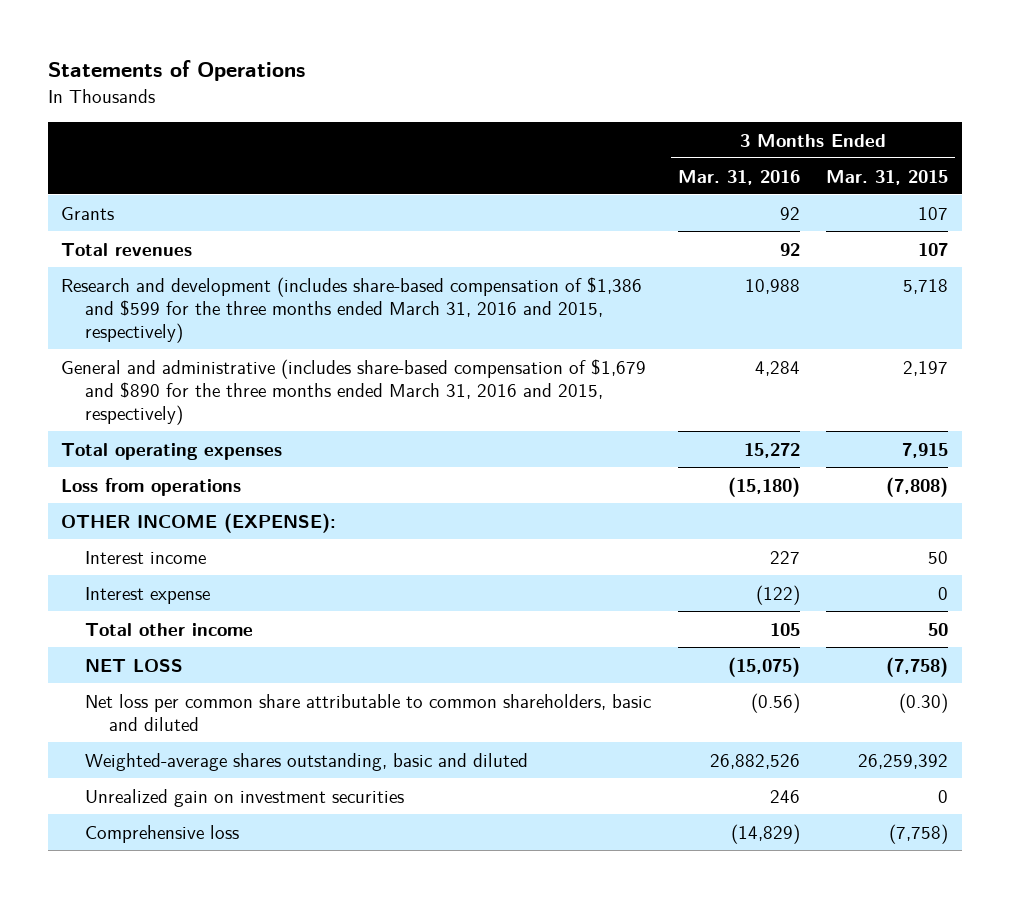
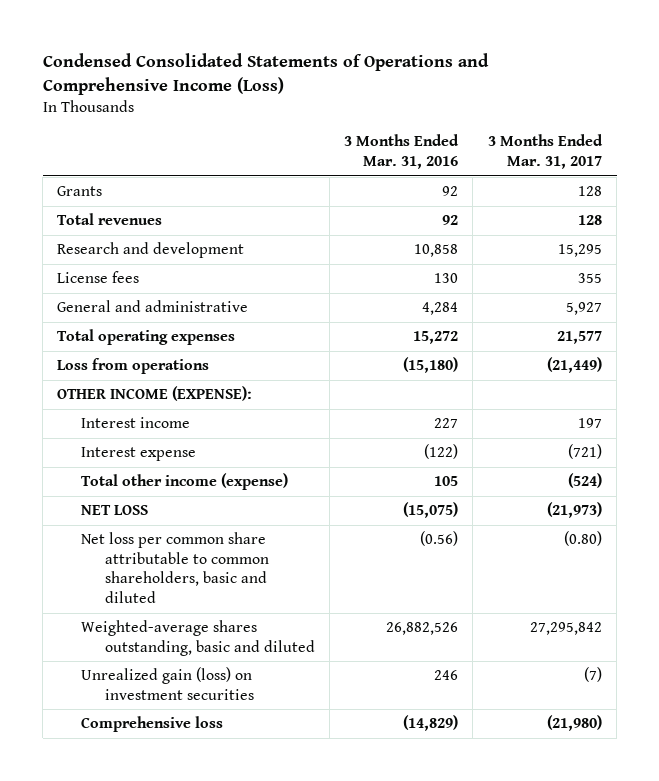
- Statements of Operations
+ Condensed Consolidated Statements of Operations and Comprehensive Income (Loss)
- | 3 Months Ended Mar. 31, 2016 | 3 Months Ended Mar. 31, 2015
+ | 3 Months Ended Mar. 31, 2016 | 3 Months Ended Mar. 31, 2017
- Research and development (includes share-based compensation of $1,386 and $599 for the three months ended March 31, 2016 and 2015, respectively) | 10,988 | 5,718
- General and administrative (includes share-based compensation of $1,679 and $890 for the three months ended March 31, 2016 and 2015, respectively) | 4,284 | 2,197
+ Research and development | 10,858 | 15,295
+ License fees | 130 | 355
+ General and administrative | 4,284 | 5,927
- Total other income | 105 | 50
+ Total other income (expense) | 105 | (524)
- Unrealized gain on investment securities | 246 | 0
+ Unrealized gain (loss) on investment securities | 246 | (7)

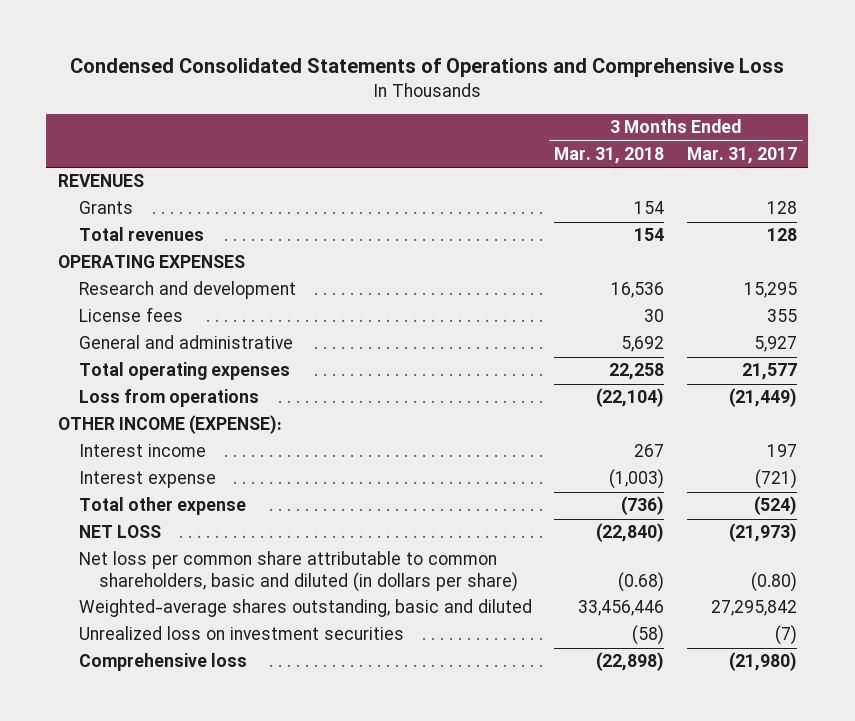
- Condensed Consolidated Statements of Operations and Comprehensive Income (Loss)
+ Condensed Consolidated Statements of Operations and Comprehensive Loss
- | 3 Months Ended Mar. 31, 2016 | 3 Months Ended Mar. 31, 2017
+ | 3 Months Ended Mar. 31, 2018 | 3 Months Ended Mar. 31, 2017
+ REVENUES
+ OPERATING EXPENSES
- Total other income (expense) | 105 | (524)
+ Total other expense | (736) | (524)
- Net loss per common share attributable to common shareholders, basic and diluted | (0.56) | (0.80)
+ Net loss per common share attributable to common shareholders, basic and diluted (in dollars per share) | (0.68) | (0.80)
- Unrealized gain (loss) on investment securities | 246 | (7)
+ Unrealized loss on investment securities | (58) | (7)

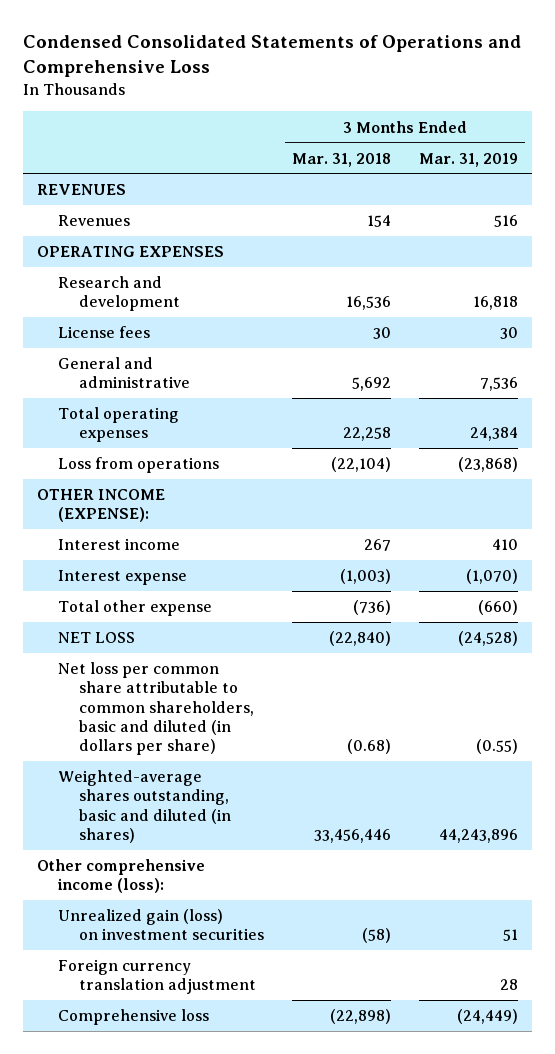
- | 3 Months Ended Mar. 31, 2018 | 3 Months Ended Mar. 31, 2017
+ | 3 Months Ended Mar. 31, 2018 | 3 Months Ended Mar. 31, 2019
- Grants | 154 | 128
- Total revenues | 154 | 128
+ Revenues | 154 | 516
- Weighted-average shares outstanding, basic and diluted | 33,456,446 | 27,295,842
- Unrealized loss on investment securities | (58) | (7)
+ Weighted-average shares outstanding, basic and diluted (in shares) | 33,456,446 | 44,243,896
+ Other comprehensive income (loss):
+ Unrealized gain (loss) on investment securities | (58) | 51
+ Foreign currency translation adjustment | | 28

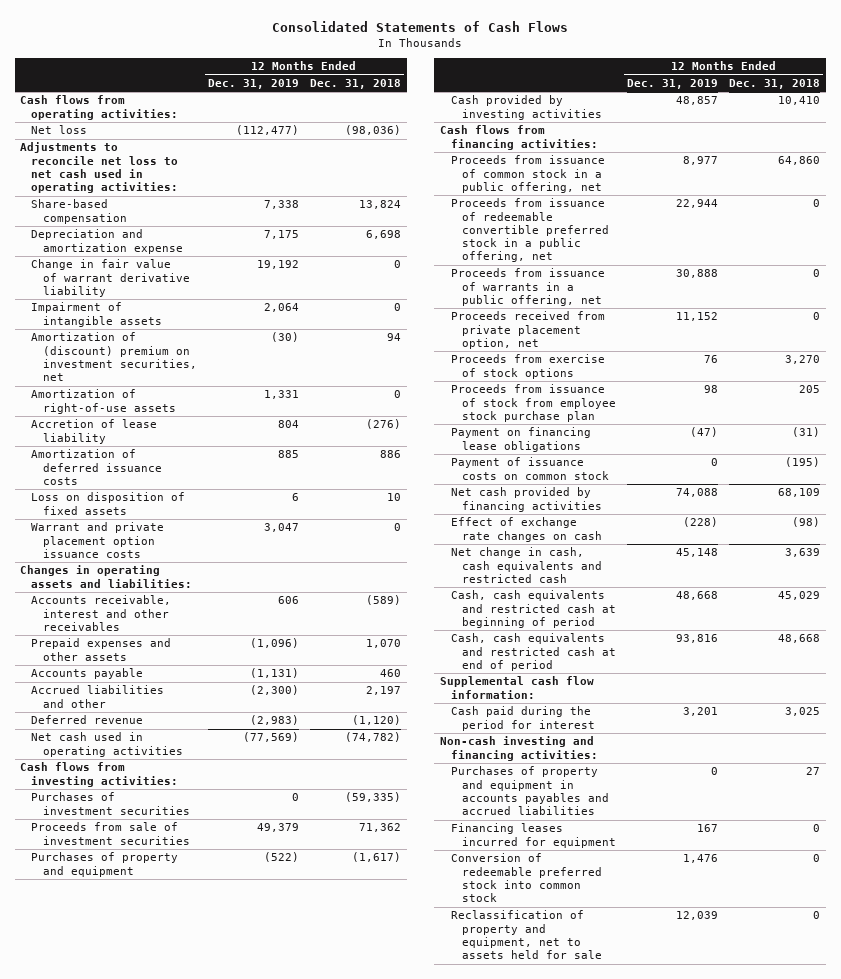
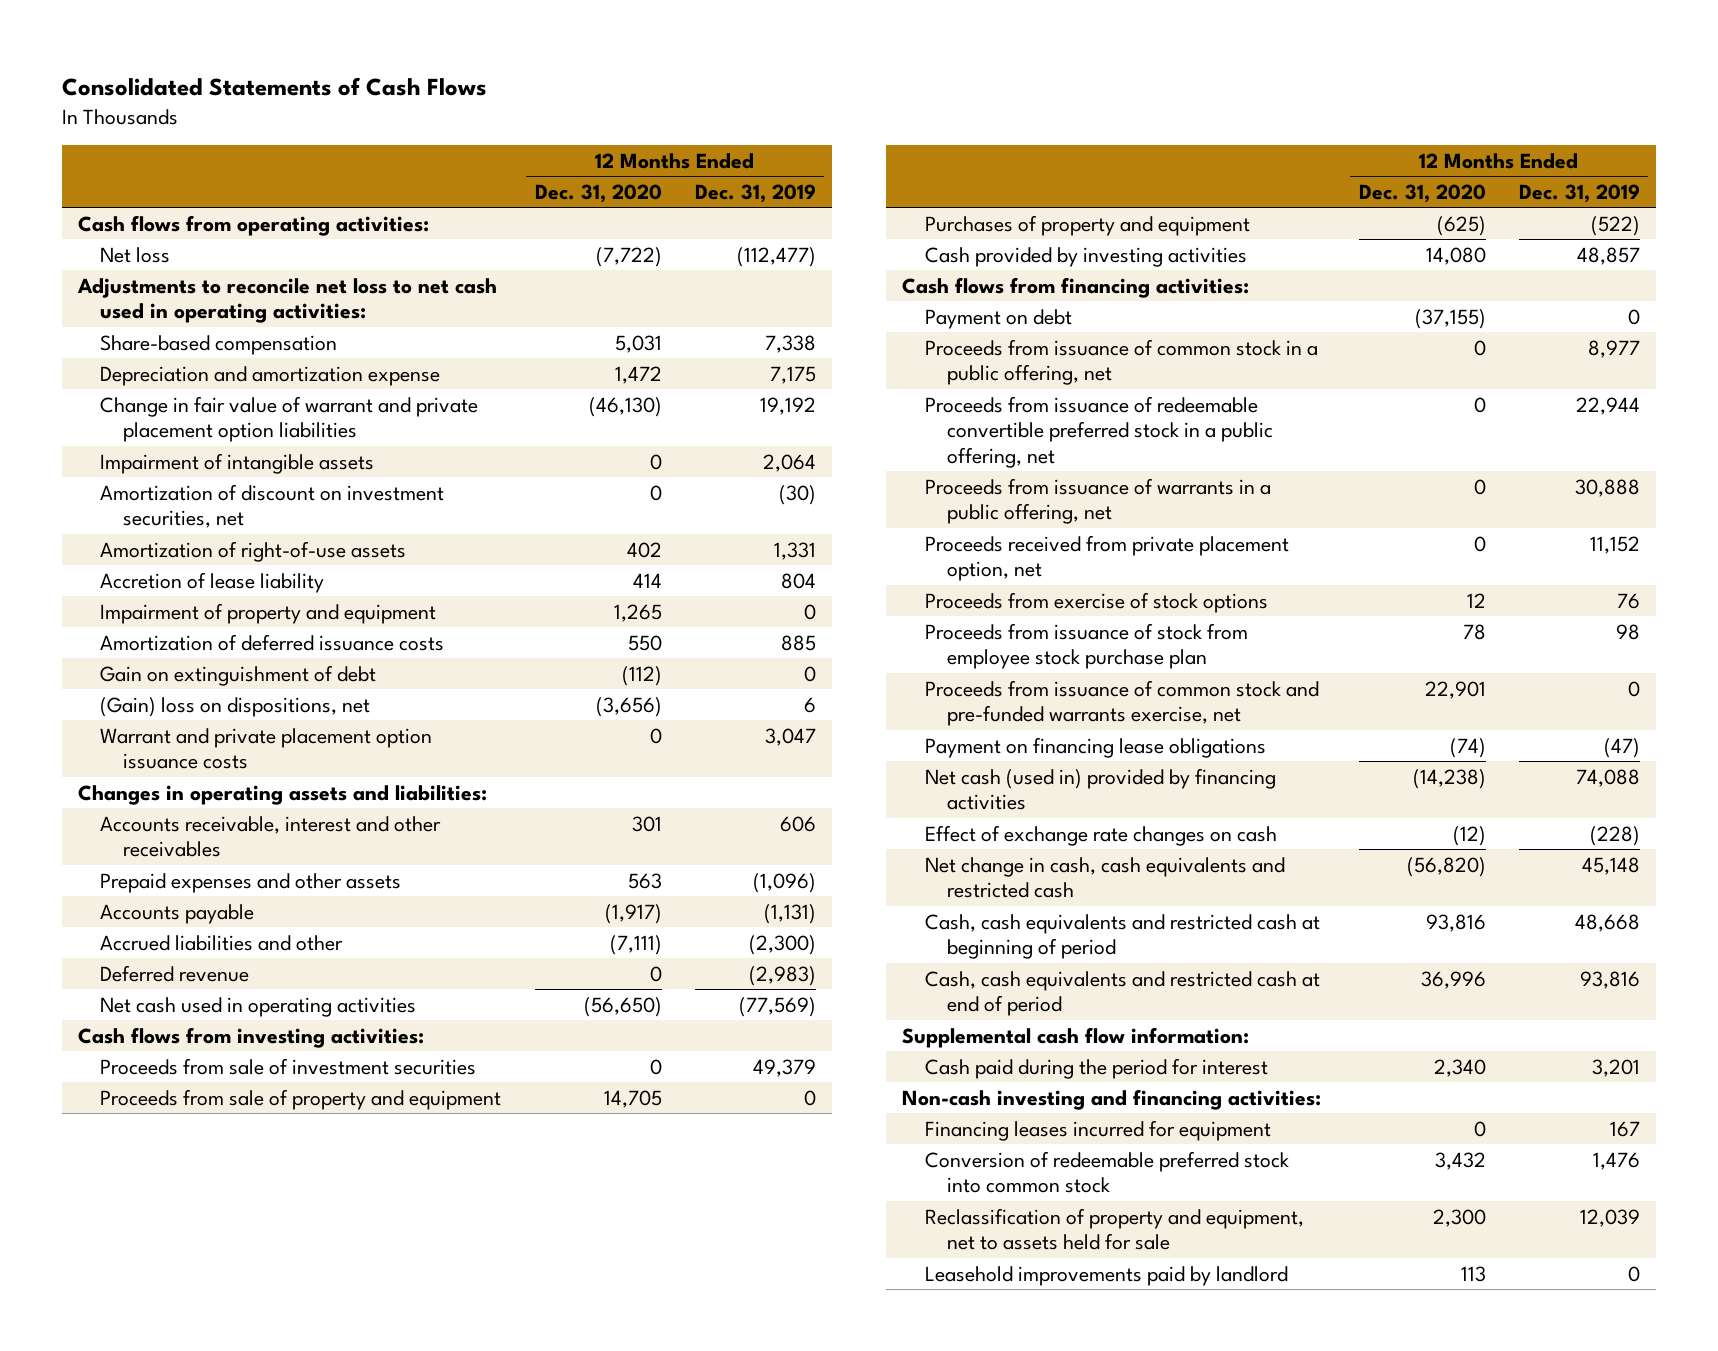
- | 12 Months Ended Dec. 31, 2019 | 12 Months Ended Dec. 31, 2018
+ | 12 Months Ended Dec. 31, 2020 | 12 Months Ended Dec. 31, 2019
- Change in fair value of warrant derivative liability | 19,192 | 0
+ Change in fair value of warrant and private placement option liabilities | (46,130) | 19,192
- Amortization of (discount) premium on investment securities, net | (30) | 94
+ Amortization of discount on investment securities, net | 0 | (30)
+ Impairment of property and equipment | 1,265 | 0
- Loss on disposition of fixed assets | 6 | 10
+ Gain on extinguishment of debt | (112) | 0
+ (Gain) loss on dispositions, net | (3,656) | 6
- Purchases of investment securities | 0 | (59,335)
+ Proceeds from sale of property and equipment | 14,705 | 0
+ Payment on debt | (37,155) | 0
+ Proceeds from issuance of common stock and pre-funded warrants exercise, net | 22,901 | 0
- Payment of issuance costs on common stock | 0 | (195)
- Net cash provided by financing activities | 74,088 | 68,109
+ Net cash (used in) provided by financing activities | (14,238) | 74,088
- Purchases of property and equipment in accounts payables and accrued liabilities | 0 | 27
+ Leasehold improvements paid by landlord | 113 | 0

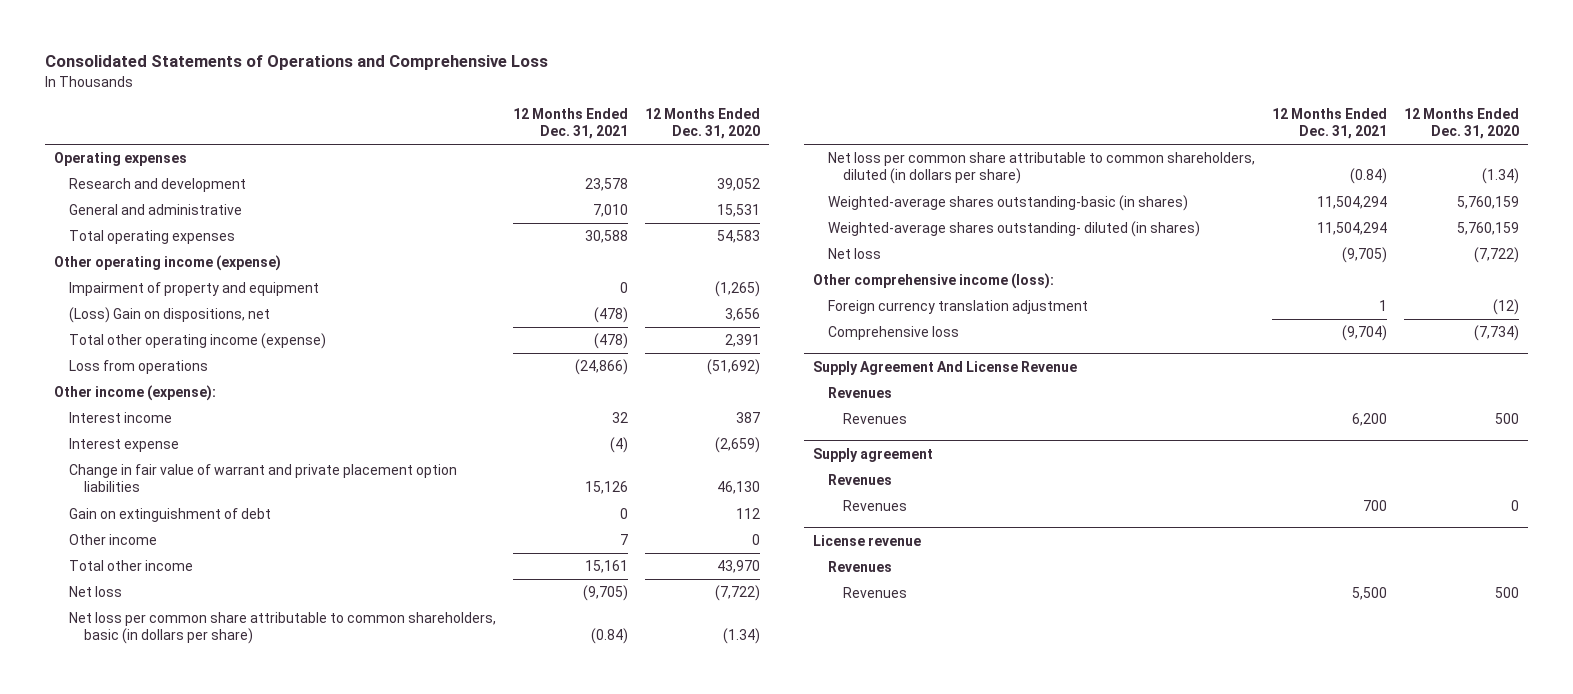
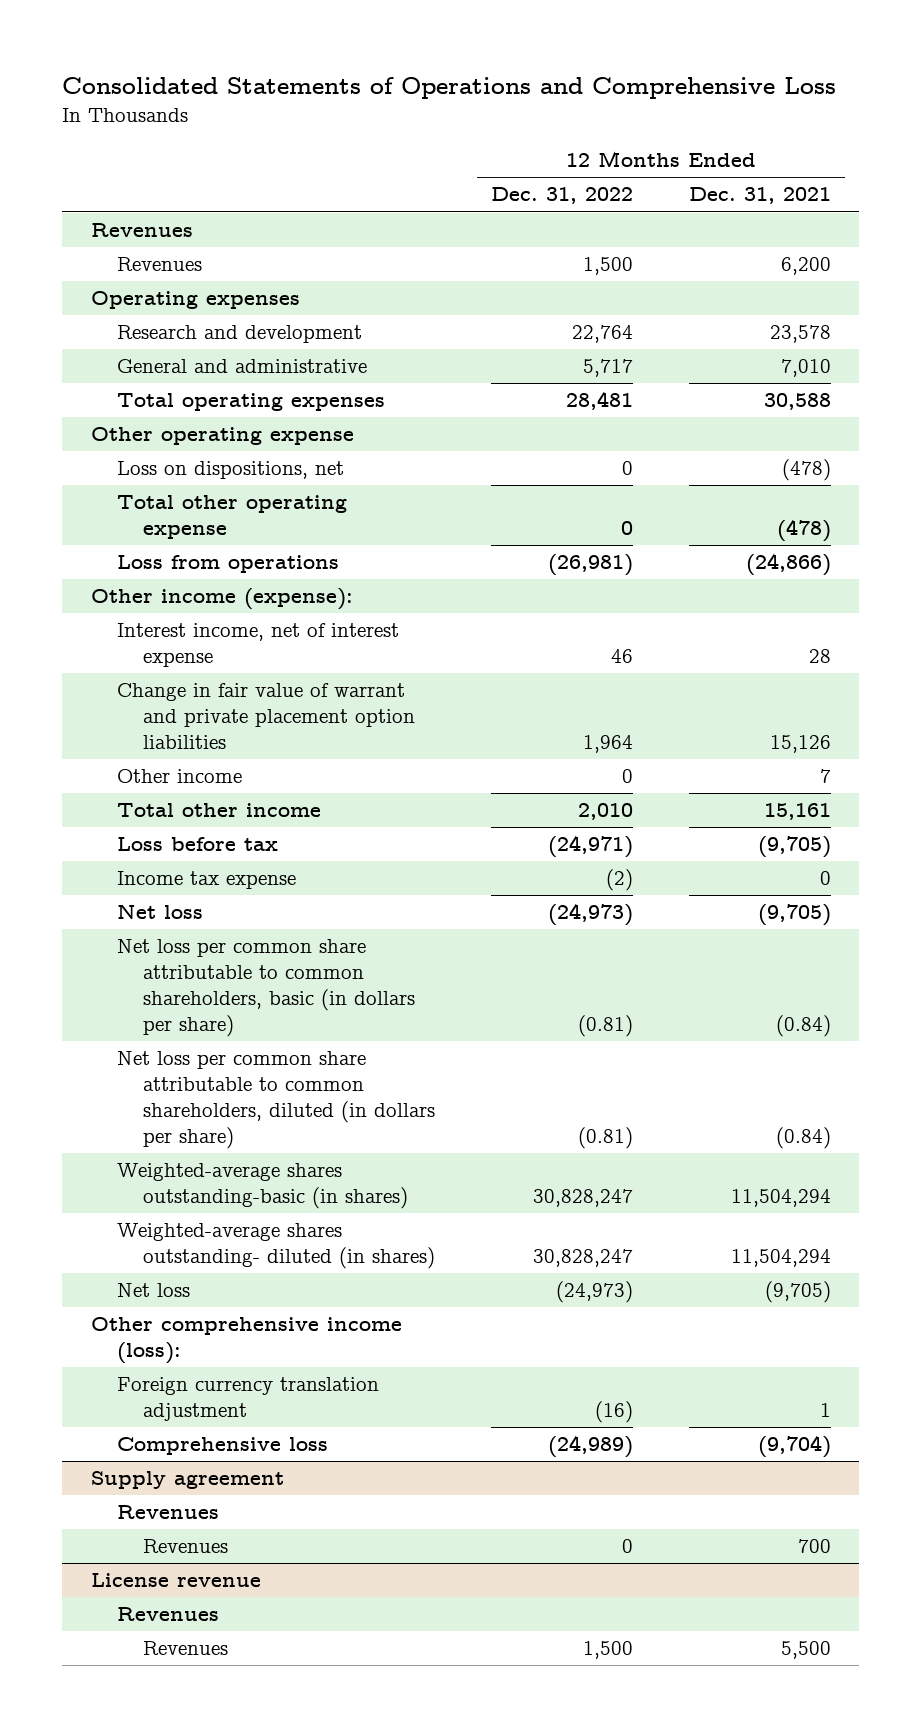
- | 12 Months Ended Dec. 31, 2021 | 12 Months Ended Dec. 31, 2020
+ | 12 Months Ended Dec. 31, 2022 | 12 Months Ended Dec. 31, 2021
+ Revenues
+ Revenues | 1,500 | 6,200
- Other operating income (expense)
- Impairment of property and equipment | 0 | (1,265)
- (Loss) Gain on dispositions, net | (478) | 3,656
- Total other operating income (expense) | (478) | 2,391
+ Other operating expense
+ Loss on dispositions, net | 0 | (478)
+ Total other operating expense | 0 | (478)
- Interest income | 32 | 387
- Interest expense | (4) | (2,659)
+ Interest income, net of interest expense | 46 | 28
- Gain on extinguishment of debt | 0 | 112
+ Loss before tax | (24,971) | (9,705)
+ Income tax expense | (2) | 0
- Supply Agreement And License Revenue
- Revenues
- Revenues | 6,200 | 500

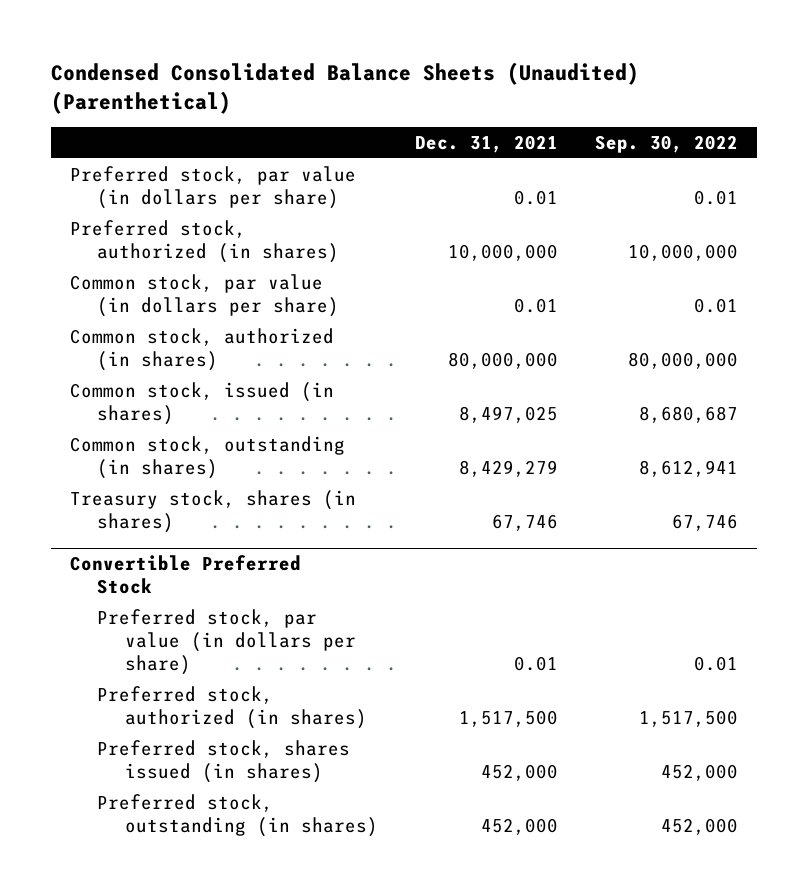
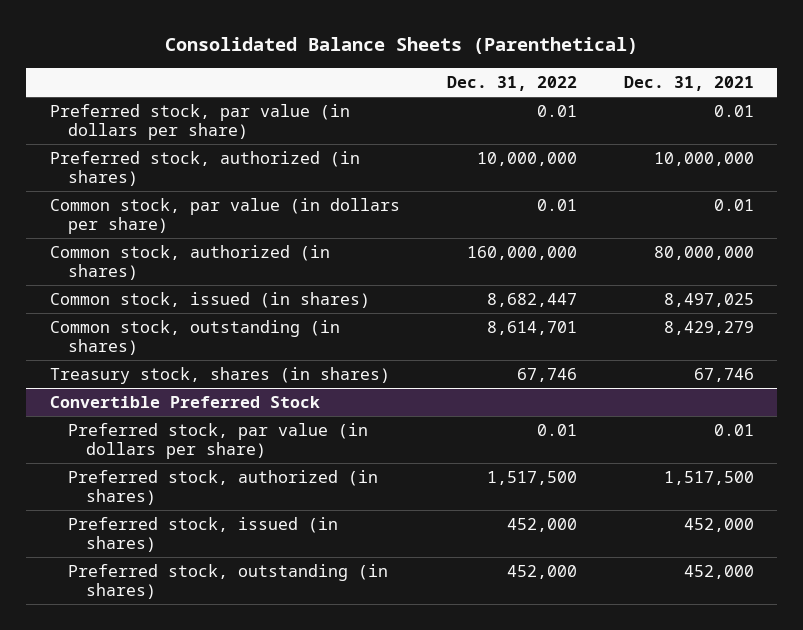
- Condensed Consolidated Balance Sheets (Unaudited) (Parenthetical)
+ Consolidated Balance Sheets (Parenthetical)
- | Dec. 31, 2021 | Sep. 30, 2022
+ | Dec. 31, 2022 | Dec. 31, 2021
@ Convertible Preferred Stock
- Preferred stock, shares issued (in shares) | 452,000 | 452,000
+ Preferred stock, issued (in shares) | 452,000 | 452,000

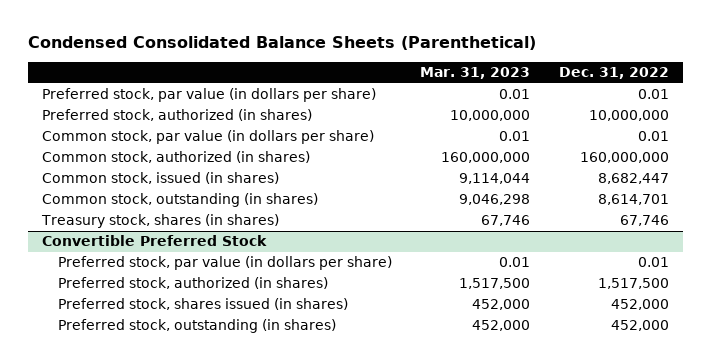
- Consolidated Balance Sheets (Parenthetical)
+ Condensed Consolidated Balance Sheets (Parenthetical)
- | Dec. 31, 2022 | Dec. 31, 2021
+ | Mar. 31, 2023 | Dec. 31, 2022
@ Convertible Preferred Stock
- Preferred stock, issued (in shares) | 452,000 | 452,000
+ Preferred stock, shares issued (in shares) | 452,000 | 452,000

